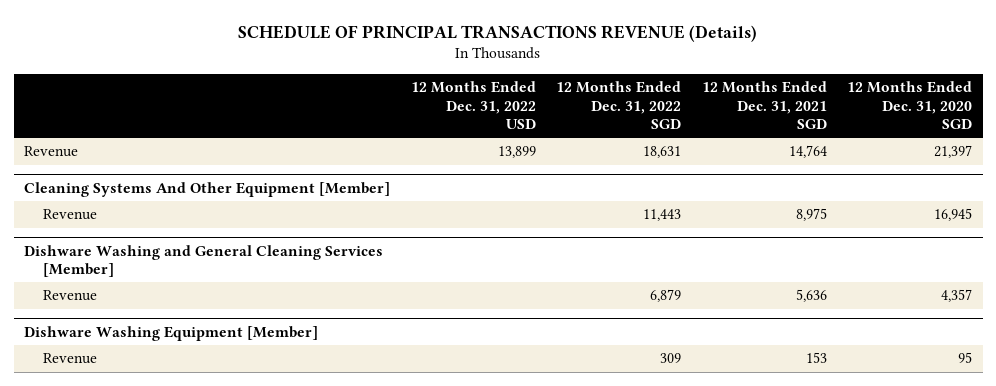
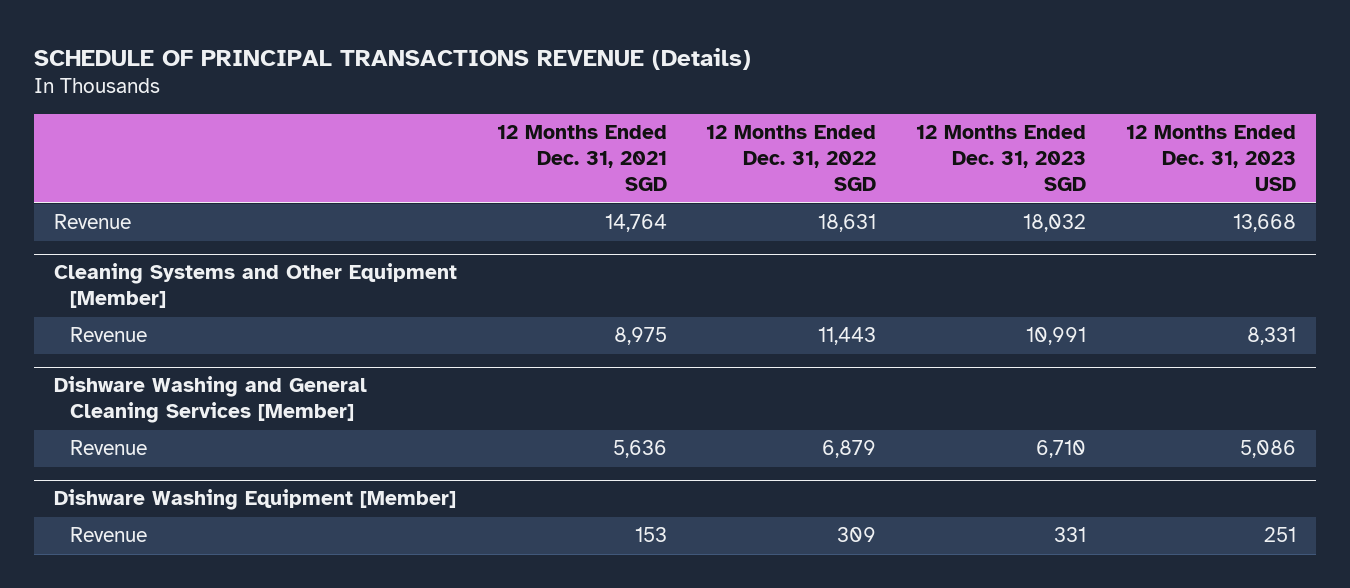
- | 12 Months Ended Dec. 31, 2022 USD | 12 Months Ended Dec. 31, 2022 SGD | 12 Months Ended Dec. 31, 2021 SGD | 12 Months Ended Dec. 31, 2020 SGD
+ | 12 Months Ended Dec. 31, 2021 SGD | 12 Months Ended Dec. 31, 2022 SGD | 12 Months Ended Dec. 31, 2023 SGD | 12 Months Ended Dec. 31, 2023 USD
- Cleaning Systems And Other Equipment [Member]
+ Cleaning Systems and Other Equipment [Member]

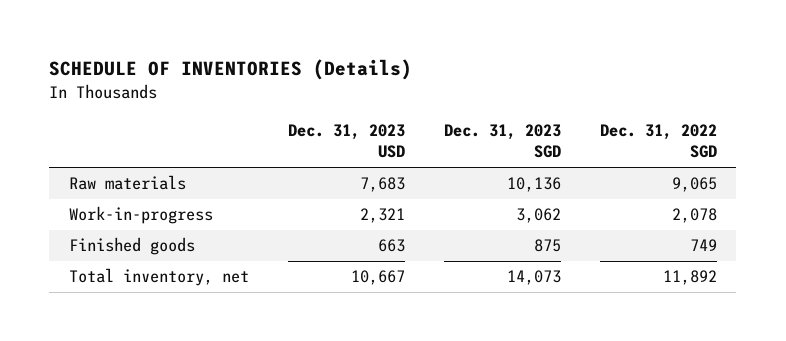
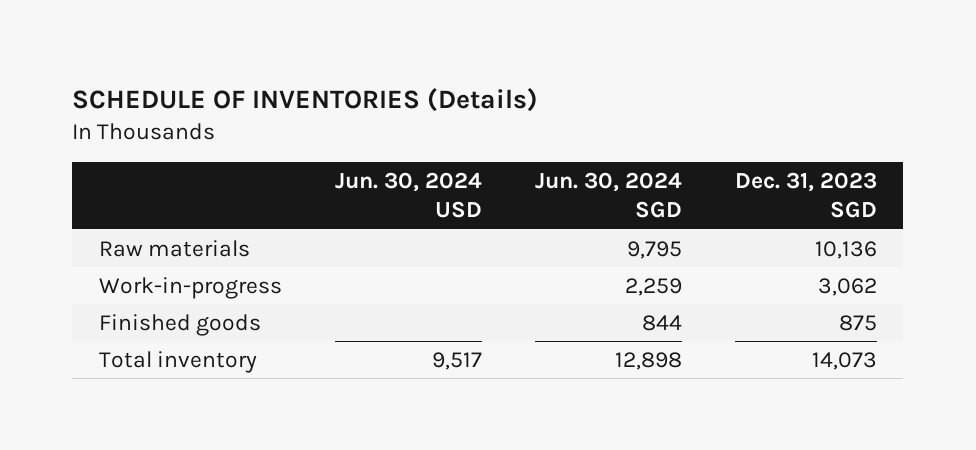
- | Dec. 31, 2023 USD | Dec. 31, 2023 SGD | Dec. 31, 2022 SGD
+ | Jun. 30, 2024 USD | Jun. 30, 2024 SGD | Dec. 31, 2023 SGD
- Total inventory, net | 10,667 | 14,073 | 11,892
+ Total inventory | 9,517 | 12,898 | 14,073

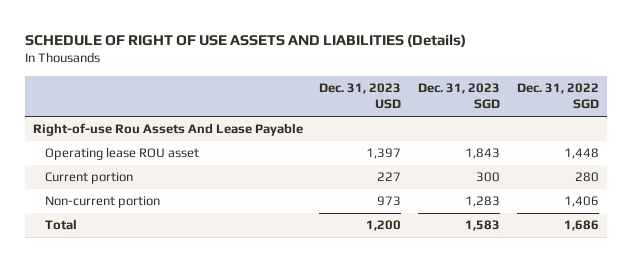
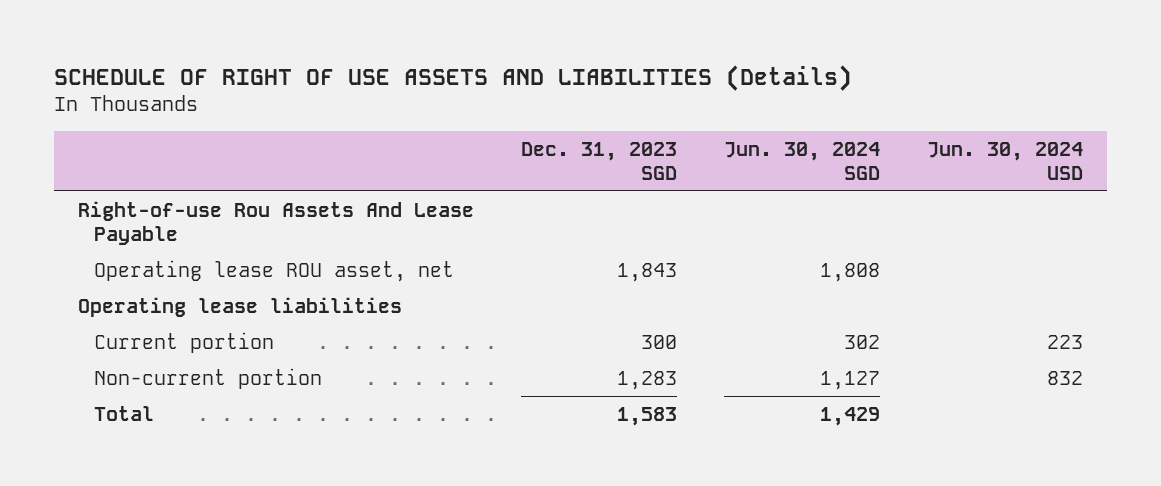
- | Dec. 31, 2023 USD | Dec. 31, 2023 SGD | Dec. 31, 2022 SGD
+ | Dec. 31, 2023 SGD | Jun. 30, 2024 SGD | Jun. 30, 2024 USD
- Operating lease ROU asset | 1,397 | 1,843 | 1,448
+ Operating lease ROU asset, net | 1,843 | 1,808 |
+ Operating lease liabilities

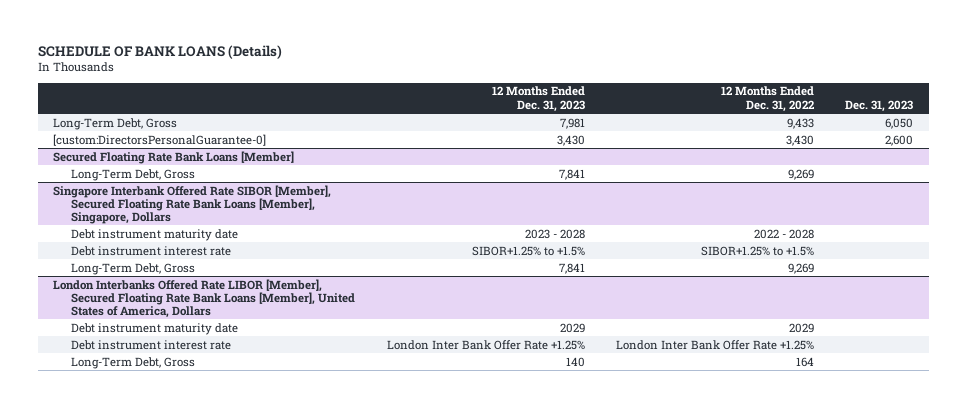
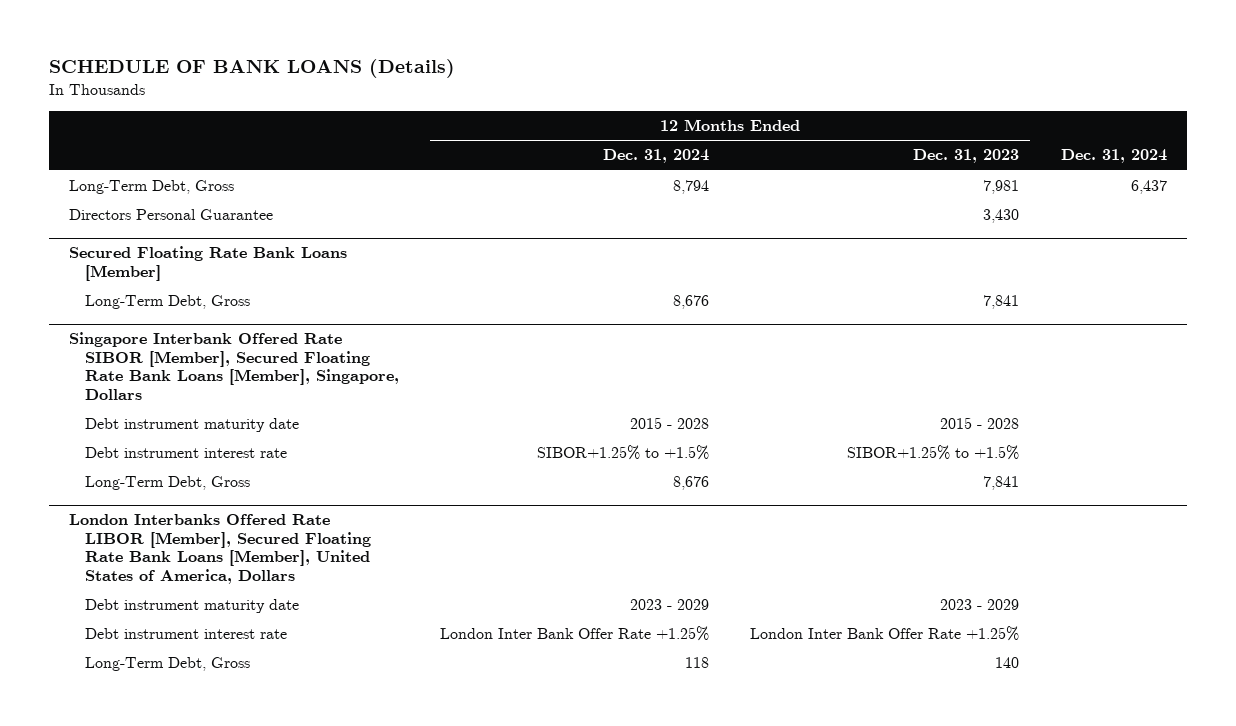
- | 12 Months Ended Dec. 31, 2023 | 12 Months Ended Dec. 31, 2022 | Dec. 31, 2023
+ | 12 Months Ended Dec. 31, 2024 | 12 Months Ended Dec. 31, 2023 | Dec. 31, 2024
- [custom:DirectorsPersonalGuarantee-0] | 3,430 | 3,430 | 2,600
+ Directors Personal Guarantee | | 3,430 |
@ Singapore Interbank Offered Rate SIBOR [Member], Secured Floating Rate Bank Loans [Member], Singapore, Dollars
- Debt instrument maturity date | 2023 - 2028 | 2022 - 2028 |
+ Debt instrument maturity date | 2015 - 2028 | 2015 - 2028 |
@ London Interbanks Offered Rate LIBOR [Member], Secured Floating Rate Bank Loans [Member], United States of America, Dollars
- Debt instrument maturity date | 2029 | 2029 |
+ Debt instrument maturity date | 2023 - 2029 | 2023 - 2029 |

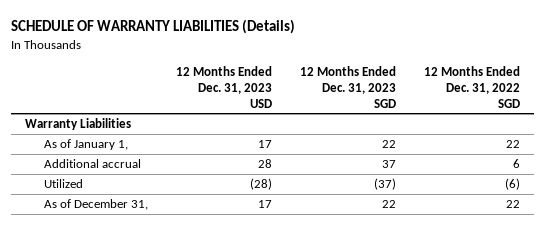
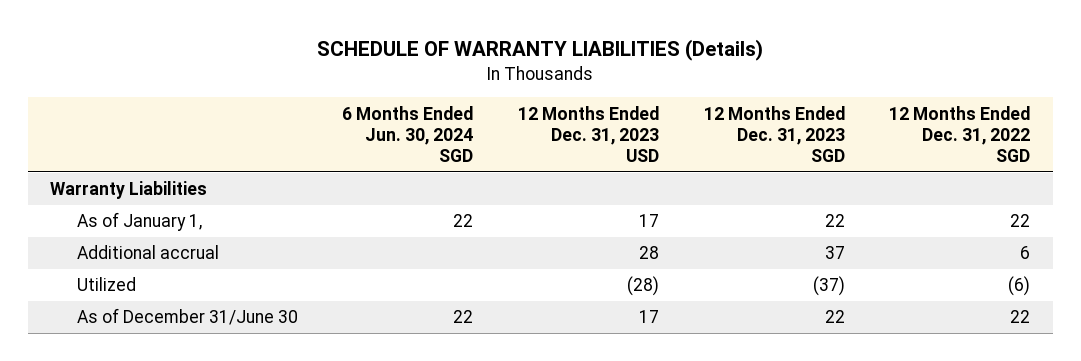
- | 12 Months Ended Dec. 31, 2023 USD | 12 Months Ended Dec. 31, 2023 SGD | 12 Months Ended Dec. 31, 2022 SGD
+ | 6 Months Ended Jun. 30, 2024 SGD | 12 Months Ended Dec. 31, 2023 USD | 12 Months Ended Dec. 31, 2023 SGD | 12 Months Ended Dec. 31, 2022 SGD
- As of December 31, | 17 | 22 | 22
+ As of December 31/June 30 | 22 | 17 | 22 | 22

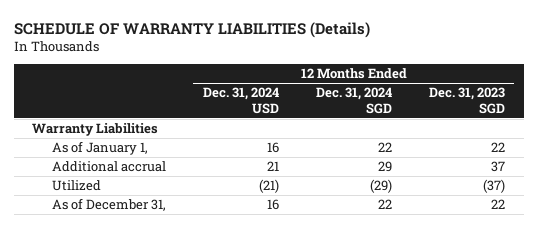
- | 6 Months Ended Jun. 30, 2024 SGD | 12 Months Ended Dec. 31, 2023 USD | 12 Months Ended Dec. 31, 2023 SGD | 12 Months Ended Dec. 31, 2022 SGD
+ | 12 Months Ended Dec. 31, 2024 USD | 12 Months Ended Dec. 31, 2024 SGD | 12 Months Ended Dec. 31, 2023 SGD
- As of December 31/June 30 | 22 | 17 | 22 | 22
+ As of December 31, | 16 | 22 | 22

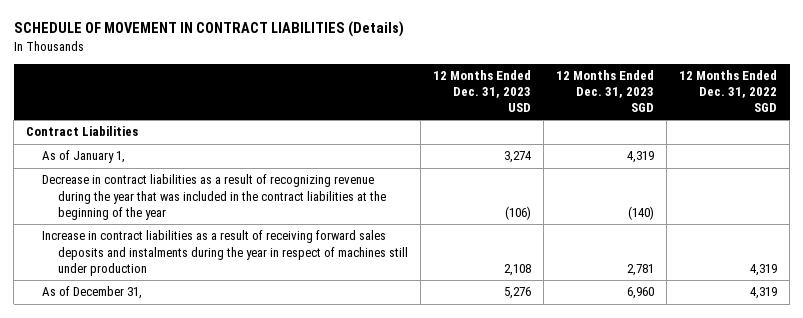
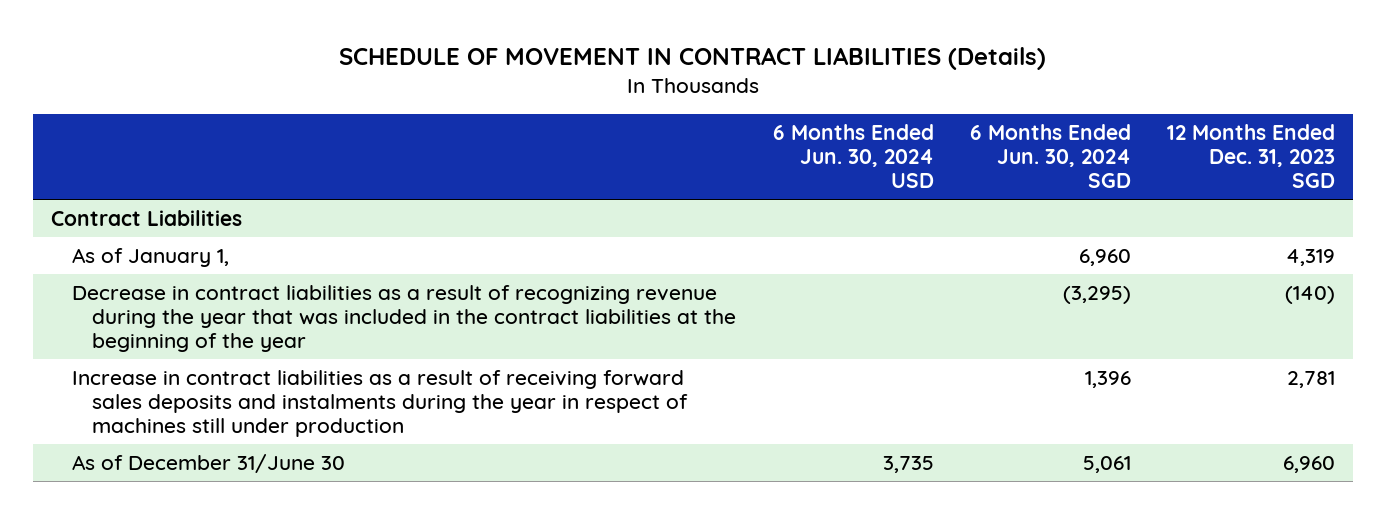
- | 12 Months Ended Dec. 31, 2023 USD | 12 Months Ended Dec. 31, 2023 SGD | 12 Months Ended Dec. 31, 2022 SGD
+ | 6 Months Ended Jun. 30, 2024 USD | 6 Months Ended Jun. 30, 2024 SGD | 12 Months Ended Dec. 31, 2023 SGD
- As of December 31, | 5,276 | 6,960 | 4,319
+ As of December 31/June 30 | 3,735 | 5,061 | 6,960

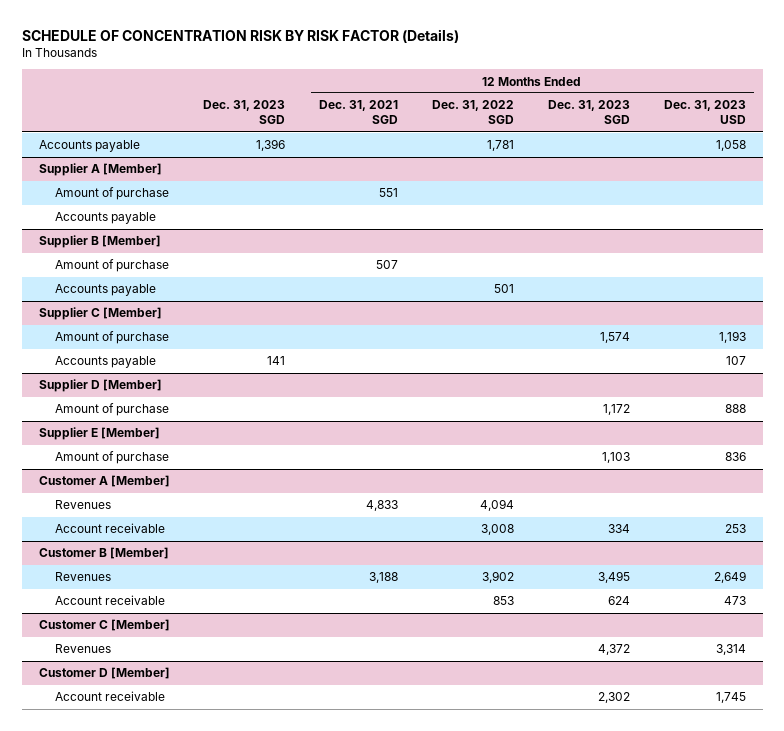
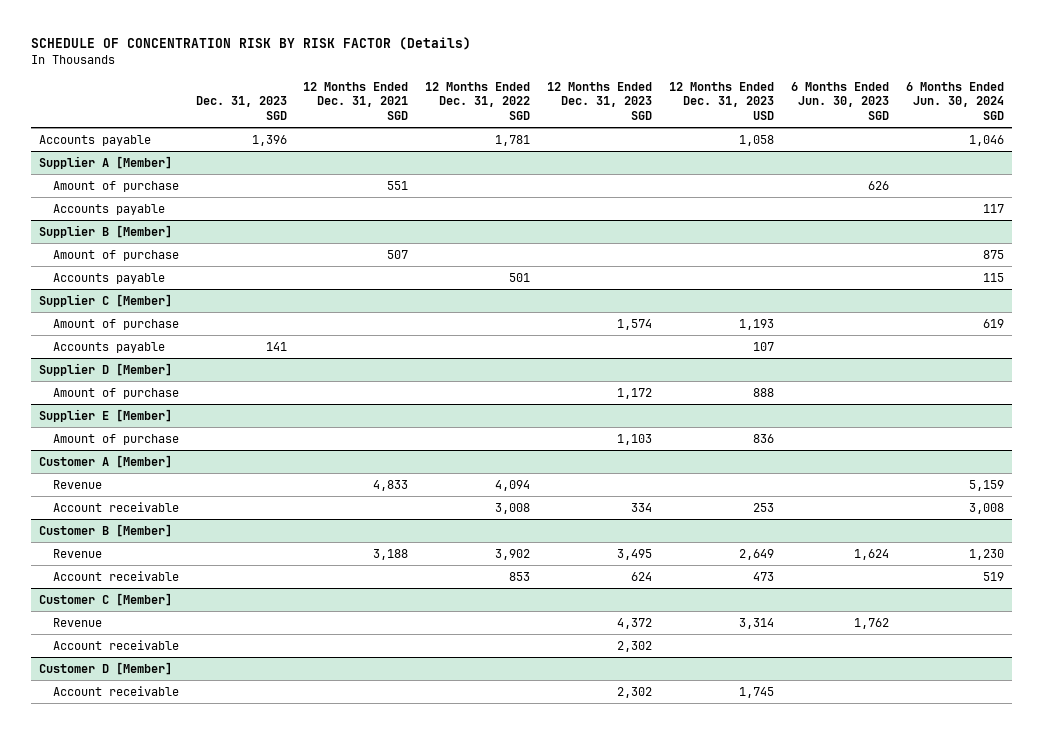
- | Dec. 31, 2023 SGD | 12 Months Ended Dec. 31, 2021 SGD | 12 Months Ended Dec. 31, 2022 SGD | 12 Months Ended Dec. 31, 2023 SGD | 12 Months Ended Dec. 31, 2023 USD
+ | Dec. 31, 2023 SGD | 12 Months Ended Dec. 31, 2021 SGD | 12 Months Ended Dec. 31, 2022 SGD | 12 Months Ended Dec. 31, 2023 SGD | 12 Months Ended Dec. 31, 2023 USD | 6 Months Ended Jun. 30, 2023 SGD | 6 Months Ended Jun. 30, 2024 SGD
@ Customer A [Member]
- Revenues | | 4,833 | 4,094 | |
+ Revenue | | 4,833 | 4,094 | | | | 5,159
@ Customer B [Member]
- Revenues | | 3,188 | 3,902 | 3,495 | 2,649
+ Revenue | | 3,188 | 3,902 | 3,495 | 2,649 | 1,624 | 1,230
@ Customer C [Member]
- Revenues | | | | 4,372 | 3,314
+ Revenue | | | | 4,372 | 3,314 | 1,762 |
+ Account receivable | | | | 2,302 | | |

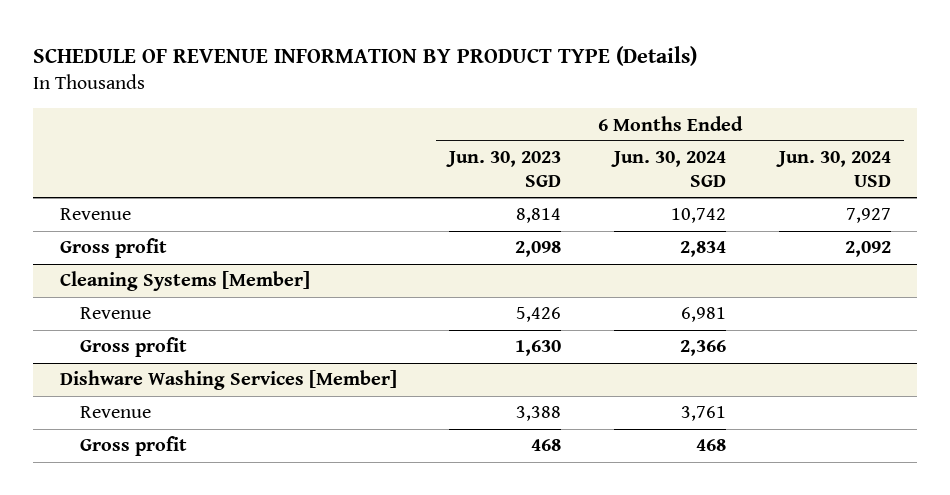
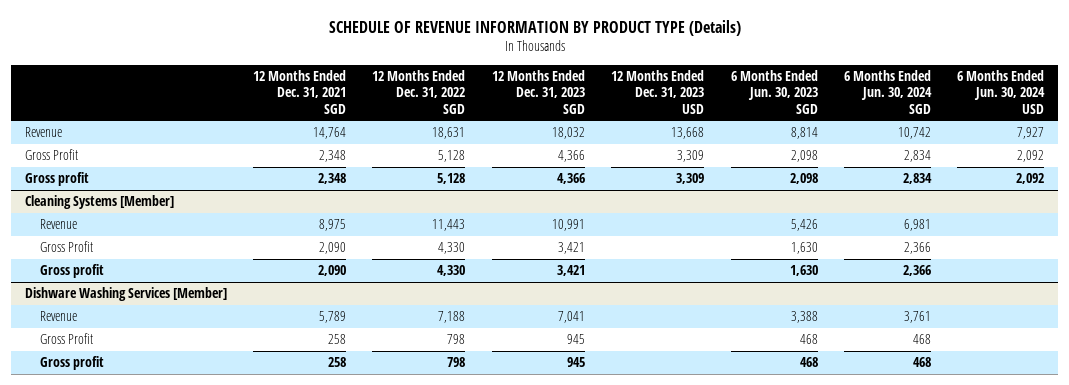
- | 6 Months Ended Jun. 30, 2023 SGD | 6 Months Ended Jun. 30, 2024 SGD | 6 Months Ended Jun. 30, 2024 USD
+ | 12 Months Ended Dec. 31, 2021 SGD | 12 Months Ended Dec. 31, 2022 SGD | 12 Months Ended Dec. 31, 2023 SGD | 12 Months Ended Dec. 31, 2023 USD | 6 Months Ended Jun. 30, 2023 SGD | 6 Months Ended Jun. 30, 2024 SGD | 6 Months Ended Jun. 30, 2024 USD
+ Gross Profit | 2,348 | 5,128 | 4,366 | 3,309 | 2,098 | 2,834 | 2,092
@ Cleaning Systems [Member]
+ Gross Profit | 2,090 | 4,330 | 3,421 | | 1,630 | 2,366 |
@ Dishware Washing Services [Member]
+ Gross Profit | 258 | 798 | 945 | | 468 | 468 |

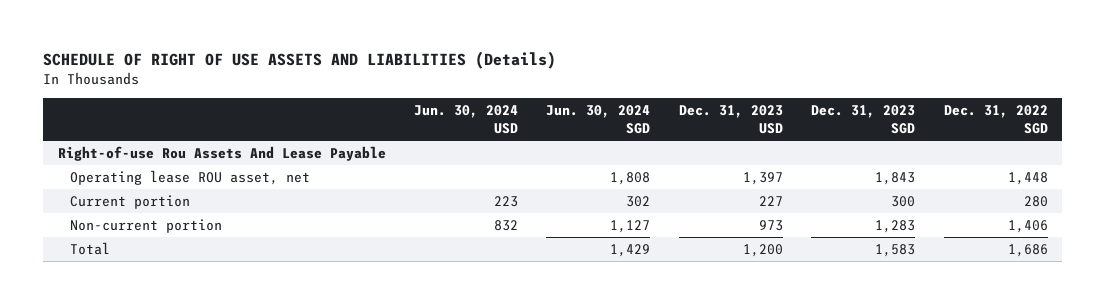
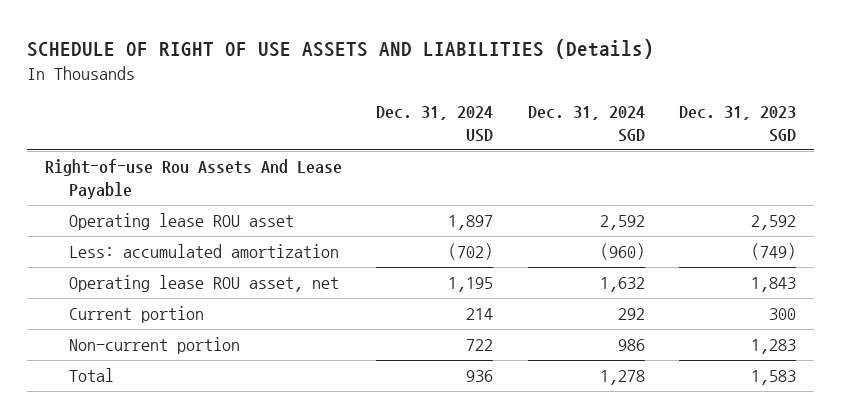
- | Jun. 30, 2024 USD | Jun. 30, 2024 SGD | Dec. 31, 2023 USD | Dec. 31, 2023 SGD | Dec. 31, 2022 SGD
+ | Dec. 31, 2024 USD | Dec. 31, 2024 SGD | Dec. 31, 2023 SGD
+ Operating lease ROU asset | 1,897 | 2,592 | 2,592
+ Less: accumulated amortization | (702) | (960) | (749)

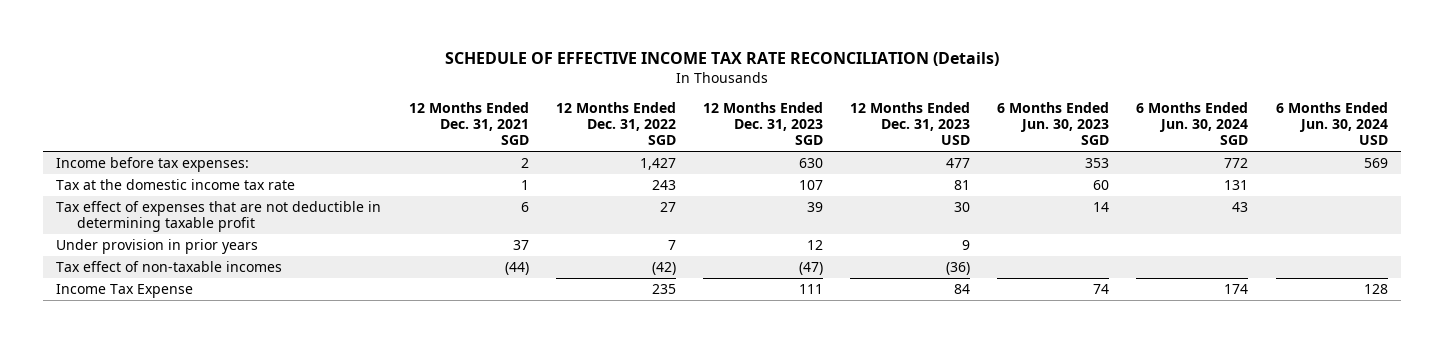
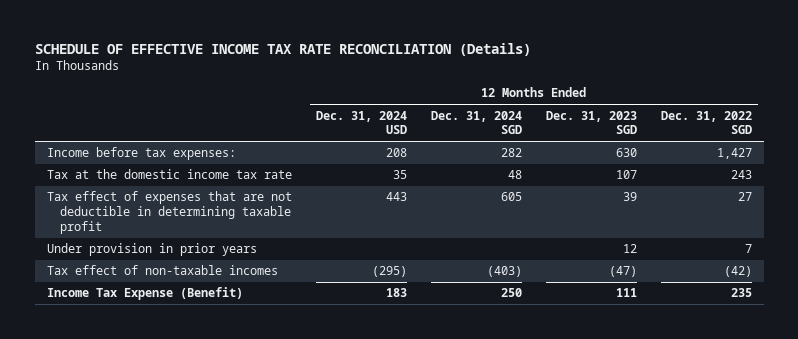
- | 12 Months Ended Dec. 31, 2021 SGD | 12 Months Ended Dec. 31, 2022 SGD | 12 Months Ended Dec. 31, 2023 SGD | 12 Months Ended Dec. 31, 2023 USD | 6 Months Ended Jun. 30, 2023 SGD | 6 Months Ended Jun. 30, 2024 SGD | 6 Months Ended Jun. 30, 2024 USD
+ | 12 Months Ended Dec. 31, 2024 USD | 12 Months Ended Dec. 31, 2024 SGD | 12 Months Ended Dec. 31, 2023 SGD | 12 Months Ended Dec. 31, 2022 SGD
- Income Tax Expense | | 235 | 111 | 84 | 74 | 174 | 128
+ Income Tax Expense (Benefit) | 183 | 250 | 111 | 235

